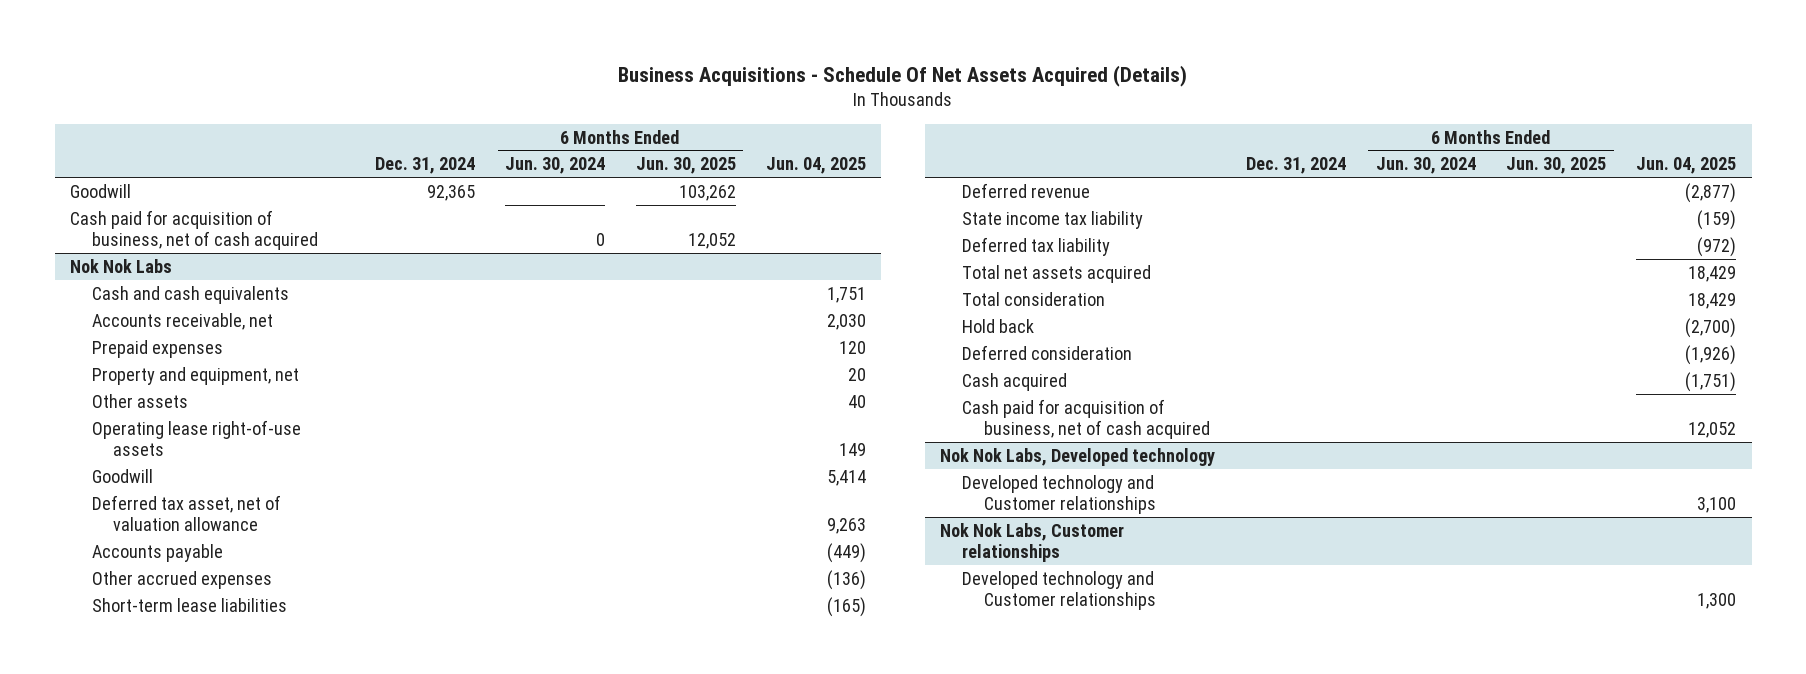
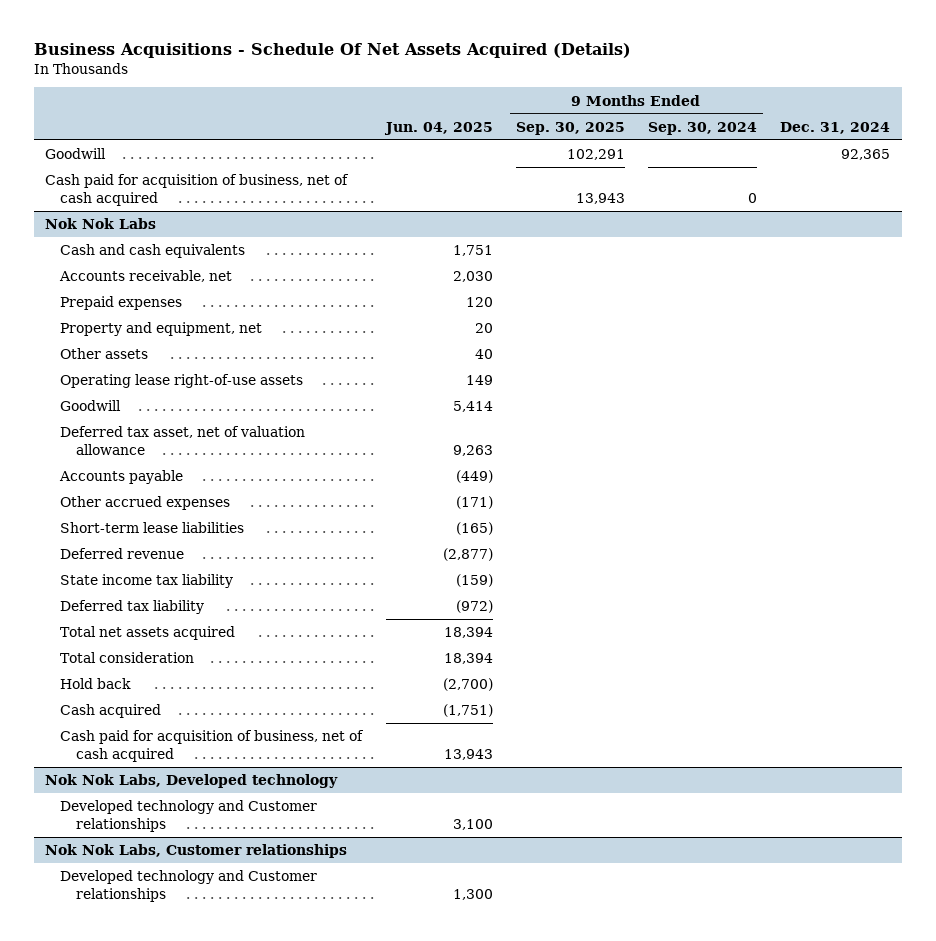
- | Dec. 31, 2024 | 6 Months Ended Jun. 30, 2024 | 6 Months Ended Jun. 30, 2025 | Jun. 04, 2025
+ | Jun. 04, 2025 | 9 Months Ended Sep. 30, 2025 | 9 Months Ended Sep. 30, 2024 | Dec. 31, 2024
@ Nok Nok Labs
- Other accrued expenses | | | | (136)
+ Other accrued expenses | (171) | | |
- Total net assets acquired | | | | 18,429
- Total consideration | | | | 18,429
+ Total net assets acquired | 18,394 | | |
+ Total consideration | 18,394 | | |
- Deferred consideration | | | | (1,926)
- Cash paid for acquisition of business, net of cash acquired | | | | 12,052
+ Cash paid for acquisition of business, net of cash acquired | 13,943 | | |

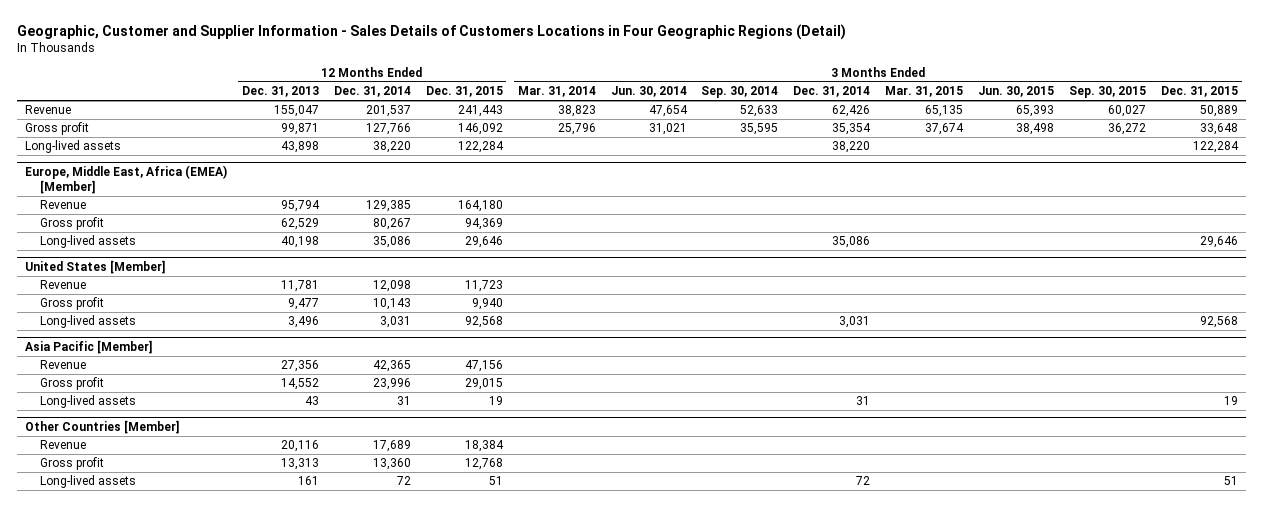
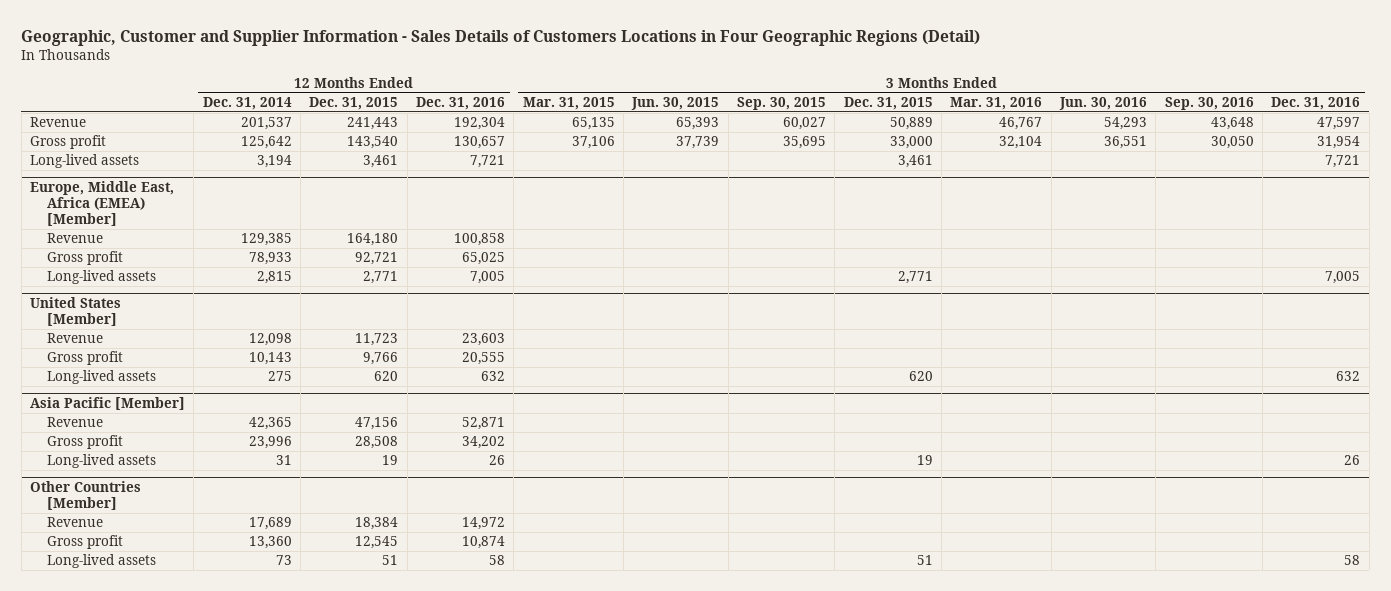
- | 12 Months Ended Dec. 31, 2013 | 12 Months Ended Dec. 31, 2014 | 12 Months Ended Dec. 31, 2015 | 3 Months Ended Mar. 31, 2014 | 3 Months Ended Jun. 30, 2014 | 3 Months Ended Sep. 30, 2014 | 3 Months Ended Dec. 31, 2014 | 3 Months Ended Mar. 31, 2015 | 3 Months Ended Jun. 30, 2015 | 3 Months Ended Sep. 30, 2015 | 3 Months Ended Dec. 31, 2015
+ | 12 Months Ended Dec. 31, 2014 | 12 Months Ended Dec. 31, 2015 | 12 Months Ended Dec. 31, 2016 | 3 Months Ended Mar. 31, 2015 | 3 Months Ended Jun. 30, 2015 | 3 Months Ended Sep. 30, 2015 | 3 Months Ended Dec. 31, 2015 | 3 Months Ended Mar. 31, 2016 | 3 Months Ended Jun. 30, 2016 | 3 Months Ended Sep. 30, 2016 | 3 Months Ended Dec. 31, 2016
- Gross profit | 99,871 | 127,766 | 146,092 | 25,796 | 31,021 | 35,595 | 35,354 | 37,674 | 38,498 | 36,272 | 33,648
- Long-lived assets | 43,898 | 38,220 | 122,284 | | | | 38,220 | | | | 122,284
+ Gross profit | 125,642 | 143,540 | 130,657 | 37,106 | 37,739 | 35,695 | 33,000 | 32,104 | 36,551 | 30,050 | 31,954
+ Long-lived assets | 3,194 | 3,461 | 7,721 | | | | 3,461 | | | | 7,721
@ Europe, Middle East, Africa (EMEA) [Member]
- Gross profit | 62,529 | 80,267 | 94,369 | | | | | | | |
- Long-lived assets | 40,198 | 35,086 | 29,646 | | | | 35,086 | | | | 29,646
+ Gross profit | 78,933 | 92,721 | 65,025 | | | | | | | |
+ Long-lived assets | 2,815 | 2,771 | 7,005 | | | | 2,771 | | | | 7,005
@ United States [Member]
- Gross profit | 9,477 | 10,143 | 9,940 | | | | | | | |
- Long-lived assets | 3,496 | 3,031 | 92,568 | | | | 3,031 | | | | 92,568
+ Gross profit | 10,143 | 9,766 | 20,555 | | | | | | | |
+ Long-lived assets | 275 | 620 | 632 | | | | 620 | | | | 632
@ Asia Pacific [Member]
- Gross profit | 14,552 | 23,996 | 29,015 | | | | | | | |
+ Gross profit | 23,996 | 28,508 | 34,202 | | | | | | | |
@ Other Countries [Member]
- Gross profit | 13,313 | 13,360 | 12,768 | | | | | | | |
- Long-lived assets | 161 | 72 | 51 | | | | 72 | | | | 51
+ Gross profit | 13,360 | 12,545 | 10,874 | | | | | | | |
+ Long-lived assets | 73 | 51 | 58 | | | | 51 | | | | 58

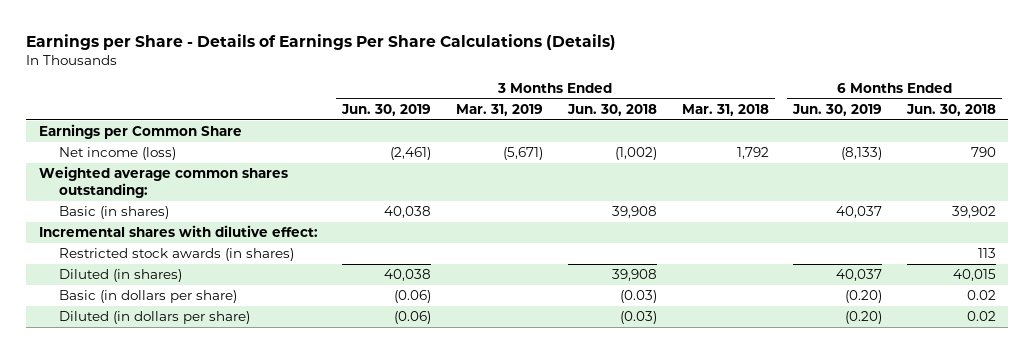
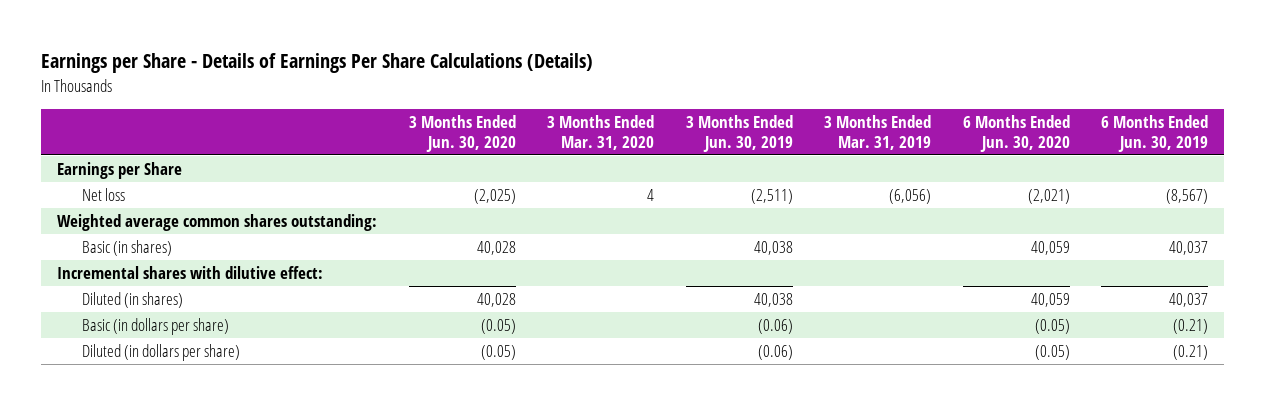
- | 3 Months Ended Jun. 30, 2019 | 3 Months Ended Mar. 31, 2019 | 3 Months Ended Jun. 30, 2018 | 3 Months Ended Mar. 31, 2018 | 6 Months Ended Jun. 30, 2019 | 6 Months Ended Jun. 30, 2018
+ | 3 Months Ended Jun. 30, 2020 | 3 Months Ended Mar. 31, 2020 | 3 Months Ended Jun. 30, 2019 | 3 Months Ended Mar. 31, 2019 | 6 Months Ended Jun. 30, 2020 | 6 Months Ended Jun. 30, 2019
- Earnings per Common Share
- Net income (loss) | (2,461) | (5,671) | (1,002) | 1,792 | (8,133) | 790
+ Earnings per Share
+ Net loss | (2,025) | 4 | (2,511) | (6,056) | (2,021) | (8,567)
- Restricted stock awards (in shares) | | | | | | 113
- Basic (in dollars per share) | (0.06) | | (0.03) | | (0.20) | 0.02
- Diluted (in dollars per share) | (0.06) | | (0.03) | | (0.20) | 0.02
+ Basic (in dollars per share) | (0.05) | | (0.06) | | (0.05) | (0.21)
+ Diluted (in dollars per share) | (0.05) | | (0.06) | | (0.05) | (0.21)

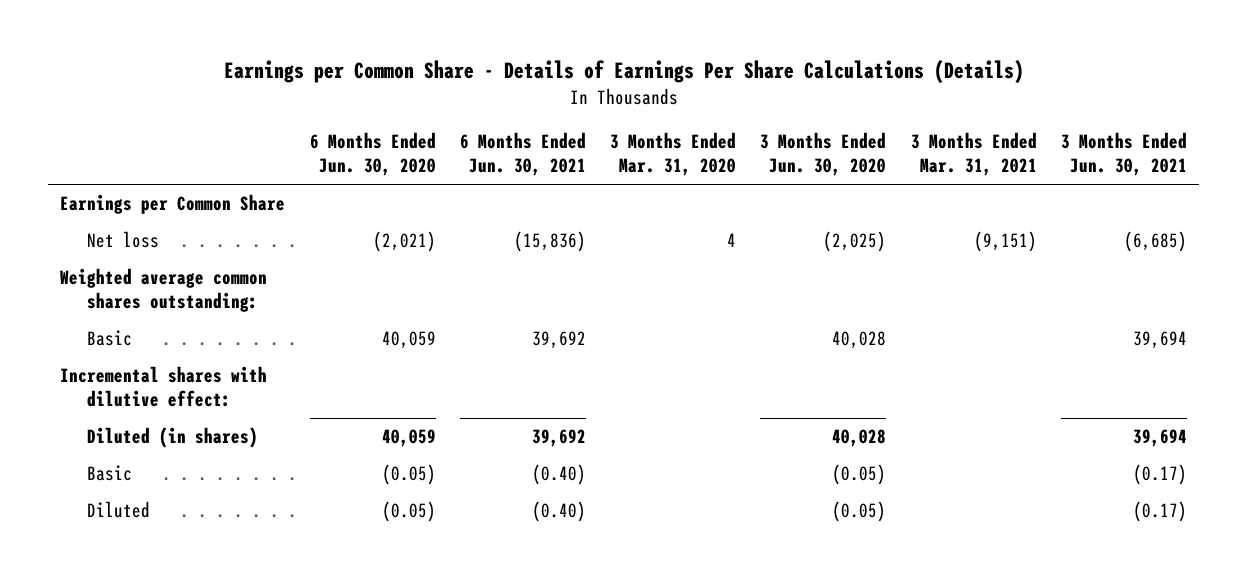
- Earnings per Share - Details of Earnings Per Share Calculations (Details)
+ Earnings per Common Share - Details of Earnings Per Share Calculations (Details)
- | 3 Months Ended Jun. 30, 2020 | 3 Months Ended Mar. 31, 2020 | 3 Months Ended Jun. 30, 2019 | 3 Months Ended Mar. 31, 2019 | 6 Months Ended Jun. 30, 2020 | 6 Months Ended Jun. 30, 2019
+ | 6 Months Ended Jun. 30, 2020 | 6 Months Ended Jun. 30, 2021 | 3 Months Ended Mar. 31, 2020 | 3 Months Ended Jun. 30, 2020 | 3 Months Ended Mar. 31, 2021 | 3 Months Ended Jun. 30, 2021
- Earnings per Share
+ Earnings per Common Share
- Basic (in shares) | 40,028 | | 40,038 | | 40,059 | 40,037
+ Basic | 40,059 | 39,692 | | 40,028 | | 39,694
- Basic (in dollars per share) | (0.05) | | (0.06) | | (0.05) | (0.21)
- Diluted (in dollars per share) | (0.05) | | (0.06) | | (0.05) | (0.21)
+ Basic | (0.05) | (0.40) | | (0.05) | | (0.17)
+ Diluted | (0.05) | (0.40) | | (0.05) | | (0.17)

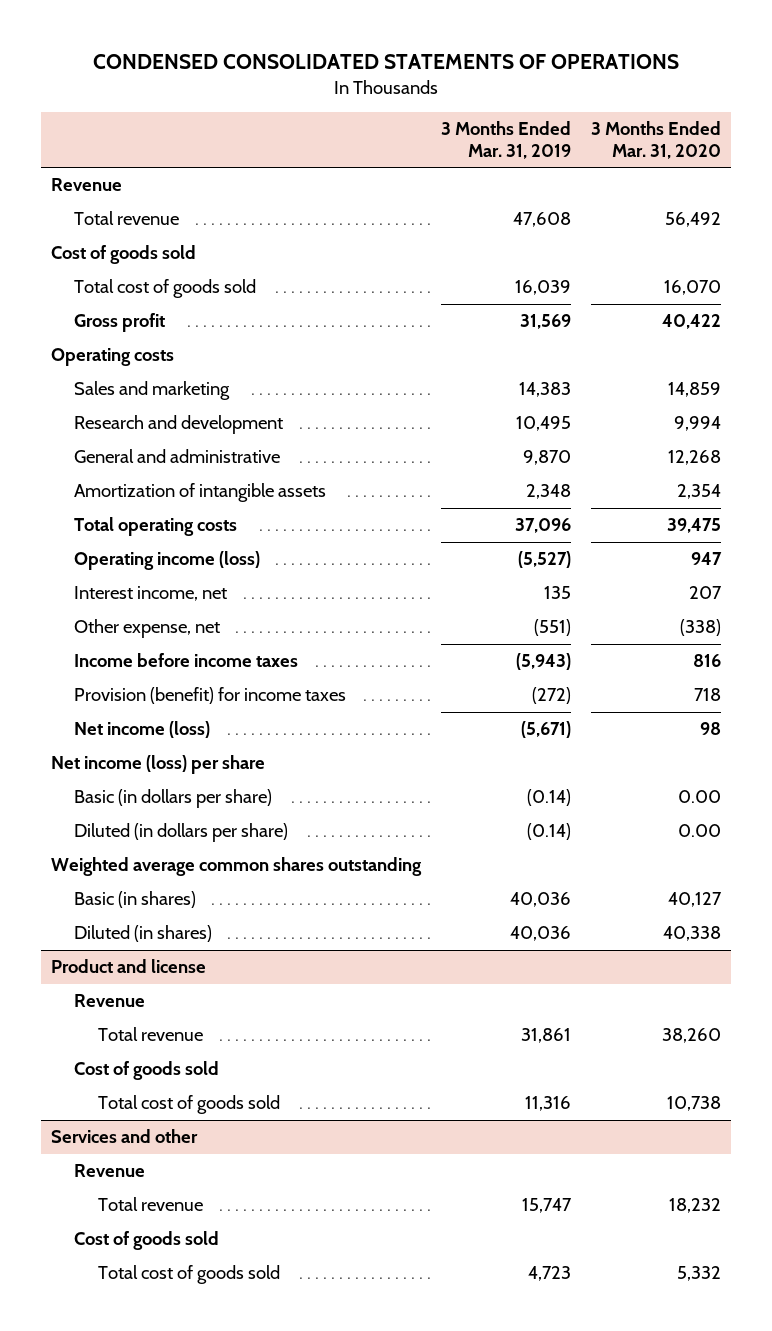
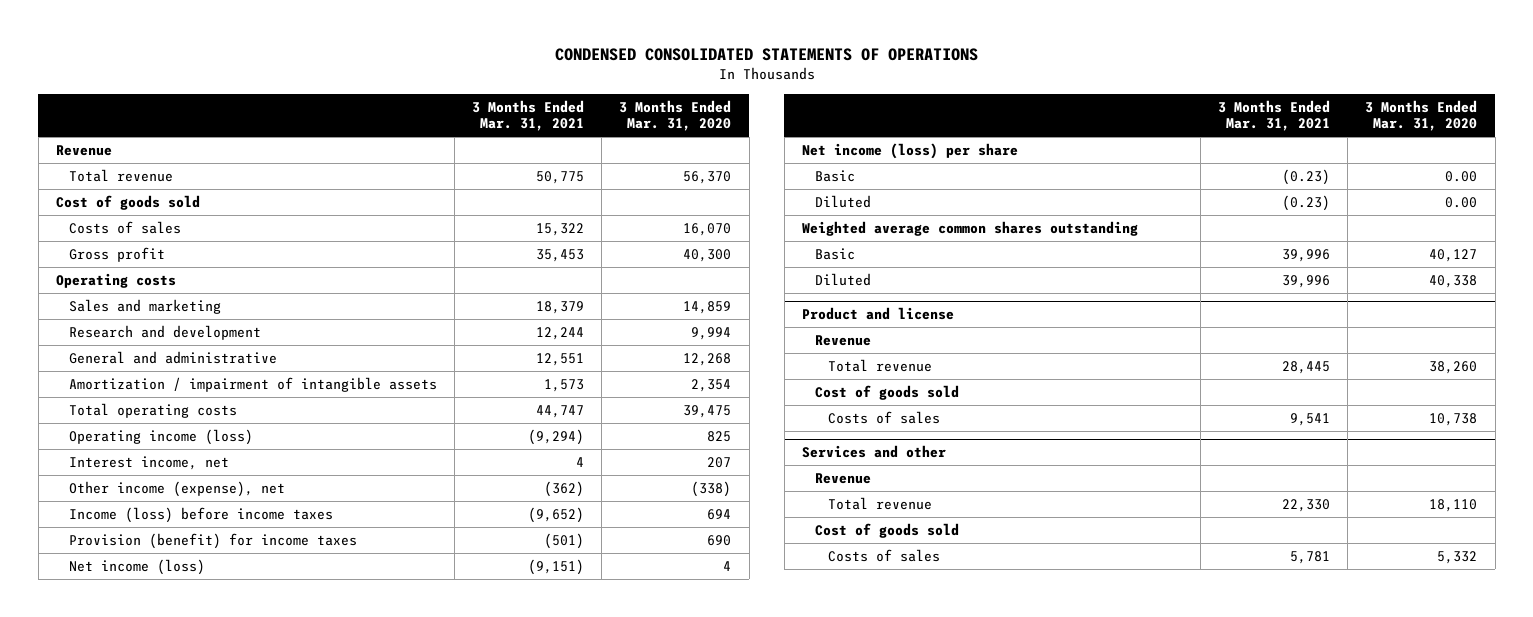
- | 3 Months Ended Mar. 31, 2019 | 3 Months Ended Mar. 31, 2020
+ | 3 Months Ended Mar. 31, 2021 | 3 Months Ended Mar. 31, 2020
- Total revenue | 47,608 | 56,492
+ Total revenue | 50,775 | 56,370
- Total cost of goods sold | 16,039 | 16,070
- Gross profit | 31,569 | 40,422
+ Costs of sales | 15,322 | 16,070
+ Gross profit | 35,453 | 40,300
- Amortization of intangible assets | 2,348 | 2,354
+ Amortization / impairment of intangible assets | 1,573 | 2,354
- Operating income (loss) | (5,527) | 947
+ Operating income (loss) | (9,294) | 825
- Other expense, net | (551) | (338)
- Income before income taxes | (5,943) | 816
- Provision (benefit) for income taxes | (272) | 718
- Net income (loss) | (5,671) | 98
+ Other income (expense), net | (362) | (338)
+ Income (loss) before income taxes | (9,652) | 694
+ Provision (benefit) for income taxes | (501) | 690
+ Net income (loss) | (9,151) | 4
- Basic (in dollars per share) | (0.14) | 0.00
- Diluted (in dollars per share) | (0.14) | 0.00
+ Basic | (0.23) | 0.00
+ Diluted | (0.23) | 0.00
- Basic (in shares) | 40,036 | 40,127
- Diluted (in shares) | 40,036 | 40,338
+ Basic | 39,996 | 40,127
+ Diluted | 39,996 | 40,338
@ Product and license
- Total cost of goods sold | 11,316 | 10,738
+ Costs of sales | 9,541 | 10,738
@ Services and other
- Total revenue | 15,747 | 18,232
+ Total revenue | 22,330 | 18,110
- Total cost of goods sold | 4,723 | 5,332
+ Costs of sales | 5,781 | 5,332

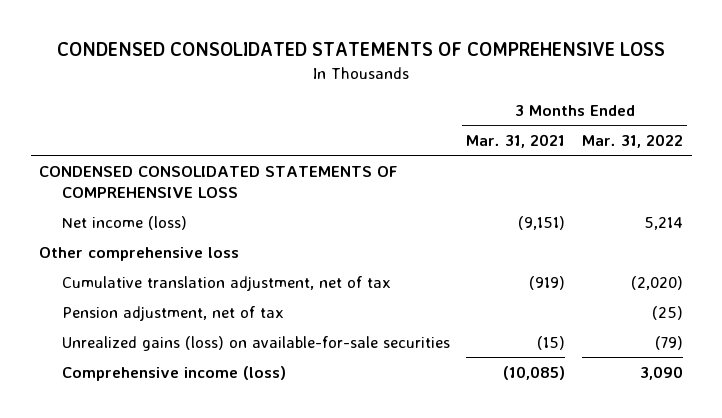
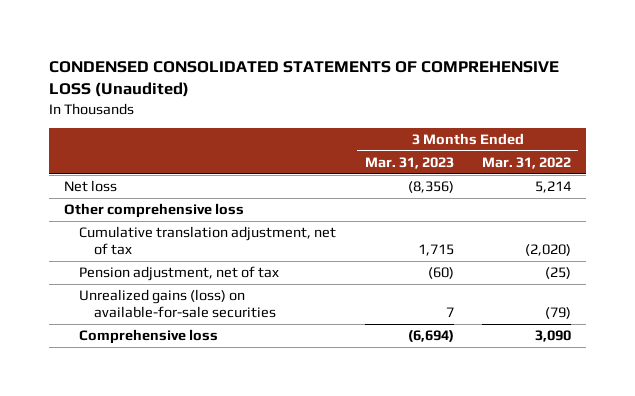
- CONDENSED CONSOLIDATED STATEMENTS OF COMPREHENSIVE LOSS
+ CONDENSED CONSOLIDATED STATEMENTS OF COMPREHENSIVE LOSS (Unaudited)
- | 3 Months Ended Mar. 31, 2021 | 3 Months Ended Mar. 31, 2022
+ | 3 Months Ended Mar. 31, 2023 | 3 Months Ended Mar. 31, 2022
- CONDENSED CONSOLIDATED STATEMENTS OF COMPREHENSIVE LOSS
- Net income (loss) | (9,151) | 5,214
+ Net loss | (8,356) | 5,214
- Comprehensive income (loss) | (10,085) | 3,090
+ Comprehensive loss | (6,694) | 3,090

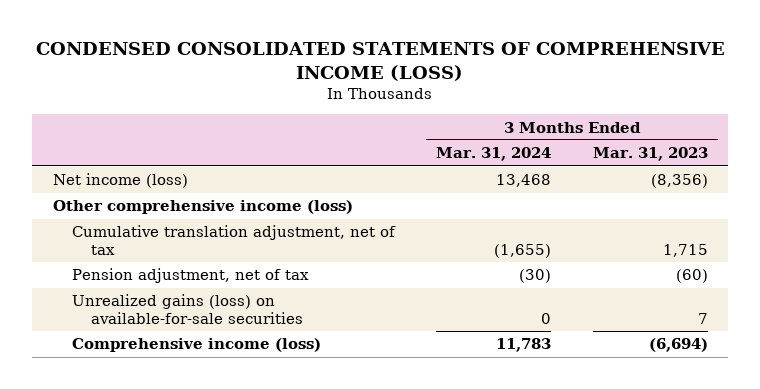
- CONDENSED CONSOLIDATED STATEMENTS OF COMPREHENSIVE LOSS (Unaudited)
+ CONDENSED CONSOLIDATED STATEMENTS OF COMPREHENSIVE INCOME (LOSS)
- | 3 Months Ended Mar. 31, 2023 | 3 Months Ended Mar. 31, 2022
+ | 3 Months Ended Mar. 31, 2024 | 3 Months Ended Mar. 31, 2023
- Net loss | (8,356) | 5,214
- Other comprehensive loss
+ Net income (loss) | 13,468 | (8,356)
+ Other comprehensive income (loss)
- Comprehensive loss | (6,694) | 3,090
+ Comprehensive income (loss) | 11,783 | (6,694)

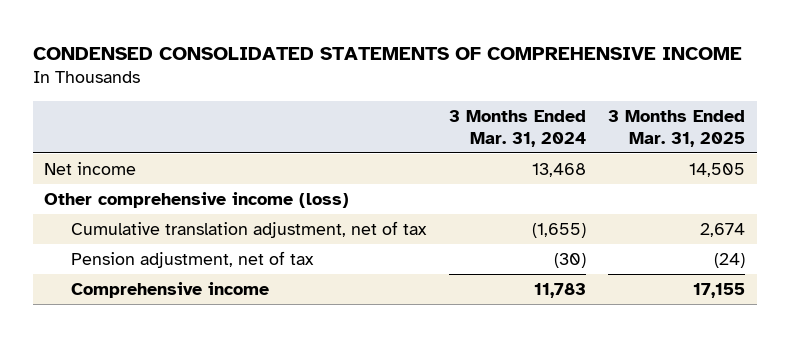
- CONDENSED CONSOLIDATED STATEMENTS OF COMPREHENSIVE INCOME (LOSS)
+ CONDENSED CONSOLIDATED STATEMENTS OF COMPREHENSIVE INCOME
- | 3 Months Ended Mar. 31, 2024 | 3 Months Ended Mar. 31, 2023
+ | 3 Months Ended Mar. 31, 2024 | 3 Months Ended Mar. 31, 2025
- Net income (loss) | 13,468 | (8,356)
+ Net income | 13,468 | 14,505
- Unrealized gains (loss) on available-for-sale securities | 0 | 7
- Comprehensive income (loss) | 11,783 | (6,694)
+ Comprehensive income | 11,783 | 17,155

